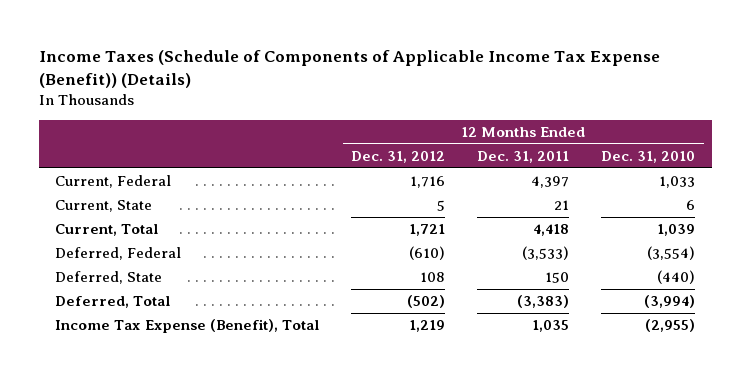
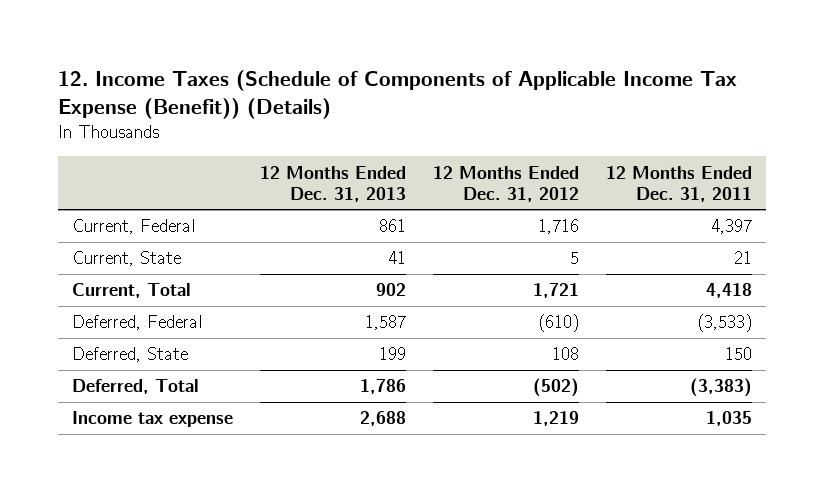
- Income Taxes (Schedule of Components of Applicable Income Tax Expense (Benefit)) (Details)
+ 12. Income Taxes (Schedule of Components of Applicable Income Tax Expense (Benefit)) (Details)
- | 12 Months Ended Dec. 31, 2012 | 12 Months Ended Dec. 31, 2011 | 12 Months Ended Dec. 31, 2010
+ | 12 Months Ended Dec. 31, 2013 | 12 Months Ended Dec. 31, 2012 | 12 Months Ended Dec. 31, 2011
- Income Tax Expense (Benefit), Total | 1,219 | 1,035 | (2,955)
+ Income tax expense | 2,688 | 1,219 | 1,035

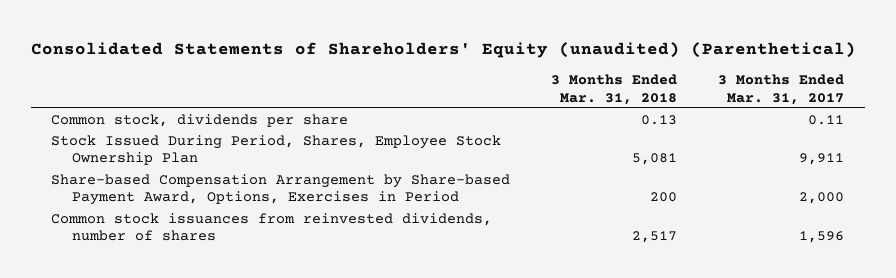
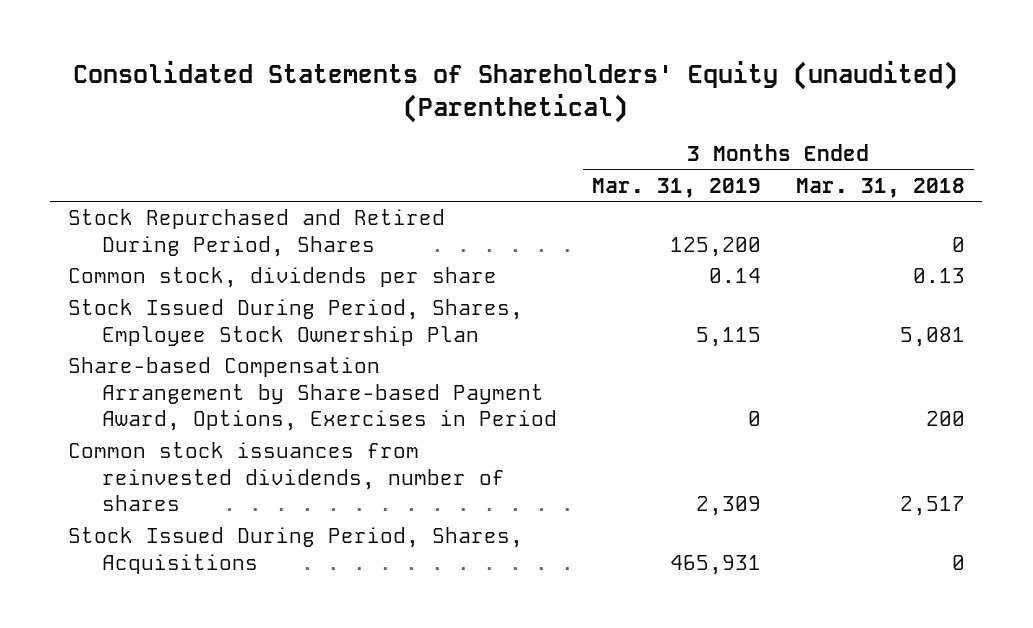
- | 3 Months Ended Mar. 31, 2018 | 3 Months Ended Mar. 31, 2017
+ | 3 Months Ended Mar. 31, 2019 | 3 Months Ended Mar. 31, 2018
+ Stock Repurchased and Retired During Period, Shares | 125,200 | 0
+ Stock Issued During Period, Shares, Acquisitions | 465,931 | 0

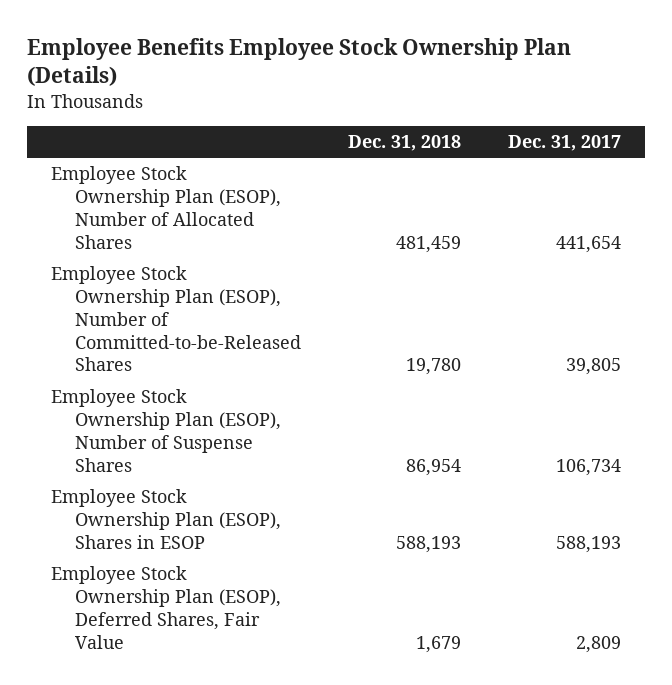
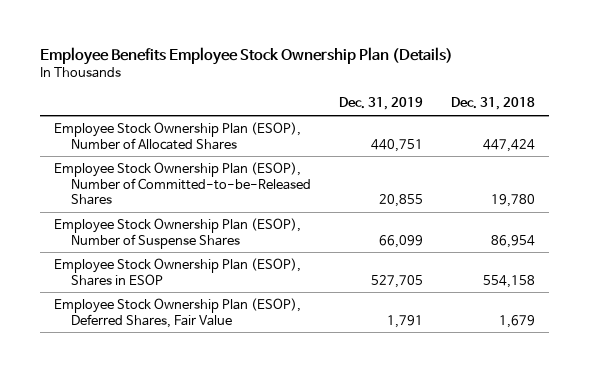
- | Dec. 31, 2018 | Dec. 31, 2017
+ | Dec. 31, 2019 | Dec. 31, 2018
- Employee Stock Ownership Plan (ESOP), Number of Allocated Shares | 481,459 | 441,654
+ Employee Stock Ownership Plan (ESOP), Number of Allocated Shares | 440,751 | 447,424
- Employee Stock Ownership Plan (ESOP), Shares in ESOP | 588,193 | 588,193
+ Employee Stock Ownership Plan (ESOP), Shares in ESOP | 527,705 | 554,158

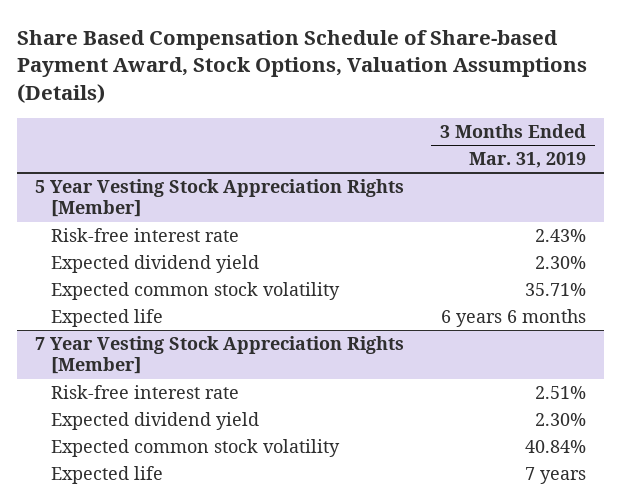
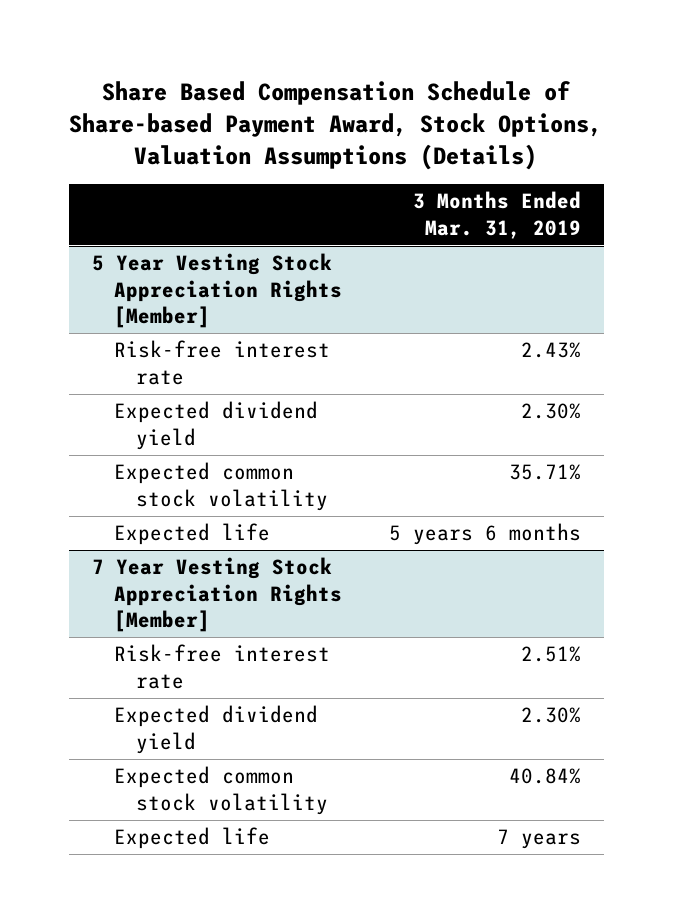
@ 5 Year Vesting Stock Appreciation Rights [Member]
- Expected life | 6 years 6 months
+ Expected life | 5 years 6 months

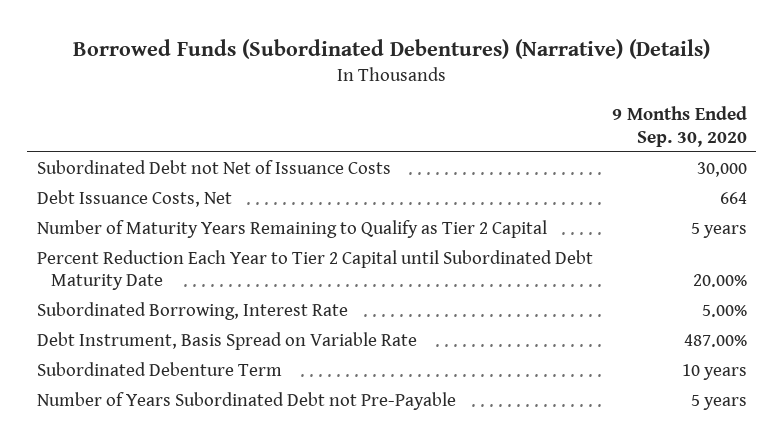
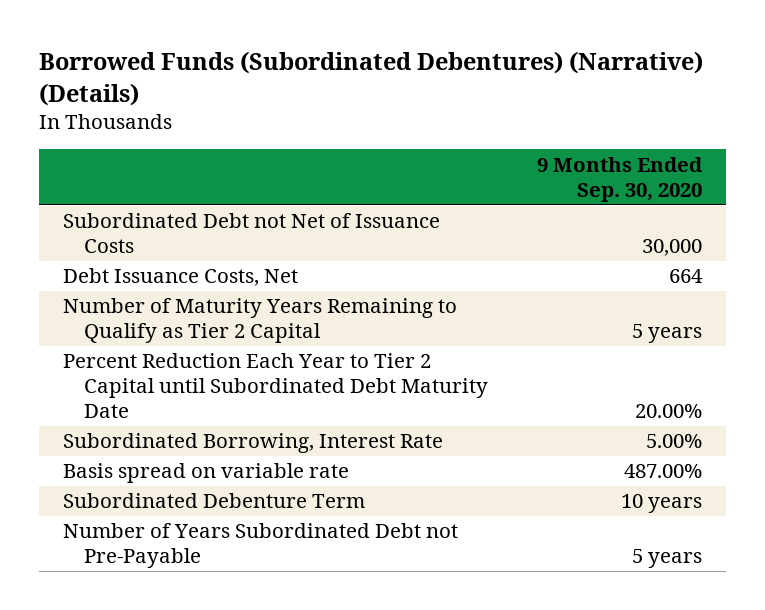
- Debt Instrument, Basis Spread on Variable Rate | 487.00%
+ Basis spread on variable rate | 487.00%

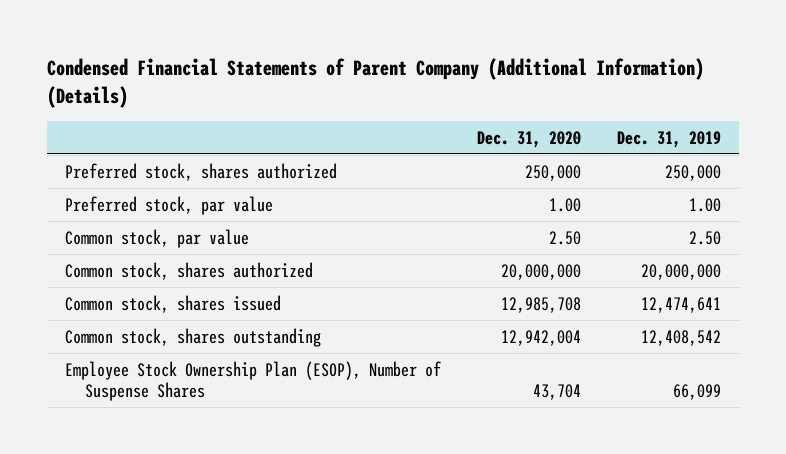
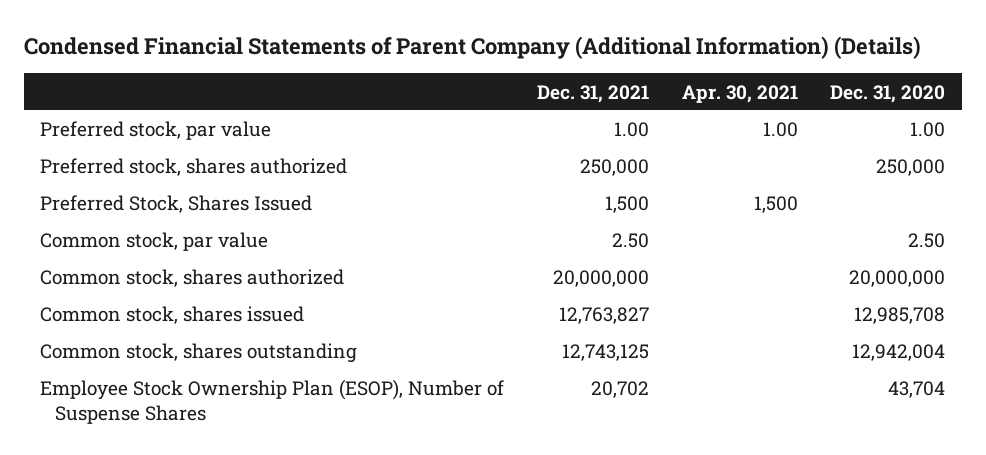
- | Dec. 31, 2020 | Dec. 31, 2019
+ | Dec. 31, 2021 | Apr. 30, 2021 | Dec. 31, 2020
moved down: Preferred stock, shares authorized | 250,000 | | 250,000
+ Preferred Stock, Shares Issued | 1,500 | 1,500 |

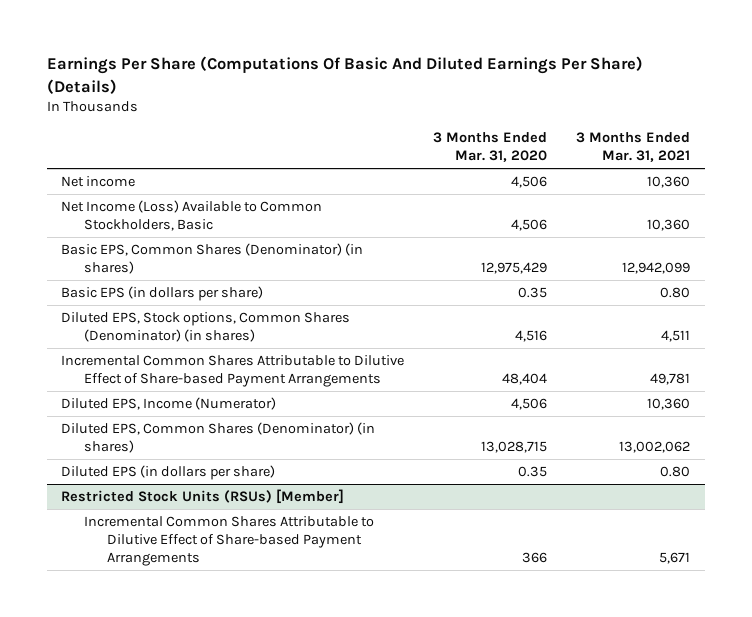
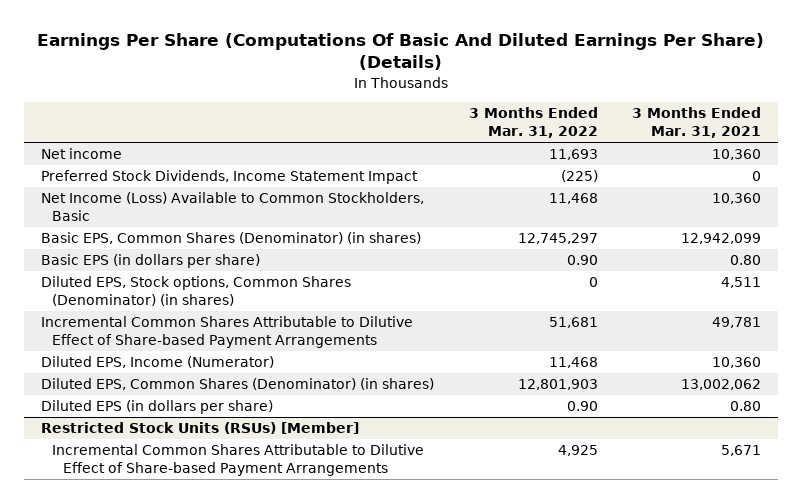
- | 3 Months Ended Mar. 31, 2020 | 3 Months Ended Mar. 31, 2021
+ | 3 Months Ended Mar. 31, 2022 | 3 Months Ended Mar. 31, 2021
+ Preferred Stock Dividends, Income Statement Impact | (225) | 0

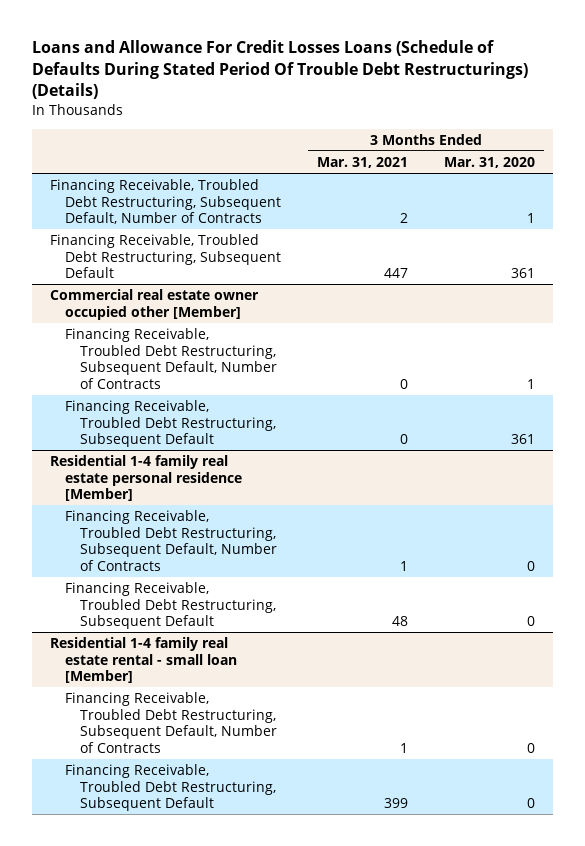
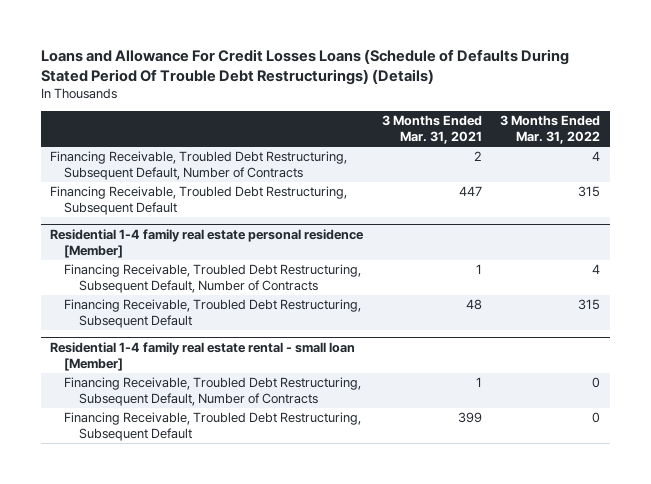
- | 3 Months Ended Mar. 31, 2021 | 3 Months Ended Mar. 31, 2020
+ | 3 Months Ended Mar. 31, 2021 | 3 Months Ended Mar. 31, 2022
- Commercial real estate owner occupied other [Member]
- Financing Receivable, Troubled Debt Restructuring, Subsequent Default, Number of Contracts | 0 | 1
- Financing Receivable, Troubled Debt Restructuring, Subsequent Default | 0 | 361

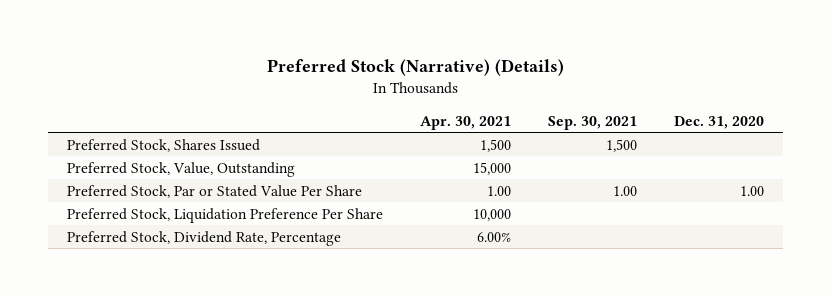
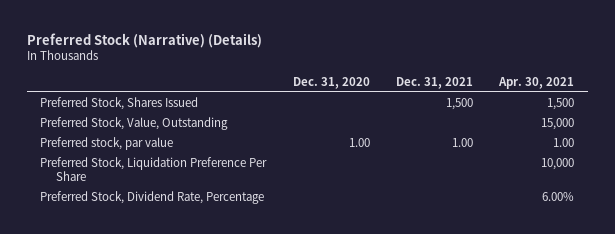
- | Apr. 30, 2021 | Sep. 30, 2021 | Dec. 31, 2020
+ | Dec. 31, 2020 | Dec. 31, 2021 | Apr. 30, 2021
- Preferred Stock, Par or Stated Value Per Share | 1.00 | 1.00 | 1.00
+ Preferred stock, par value | 1.00 | 1.00 | 1.00

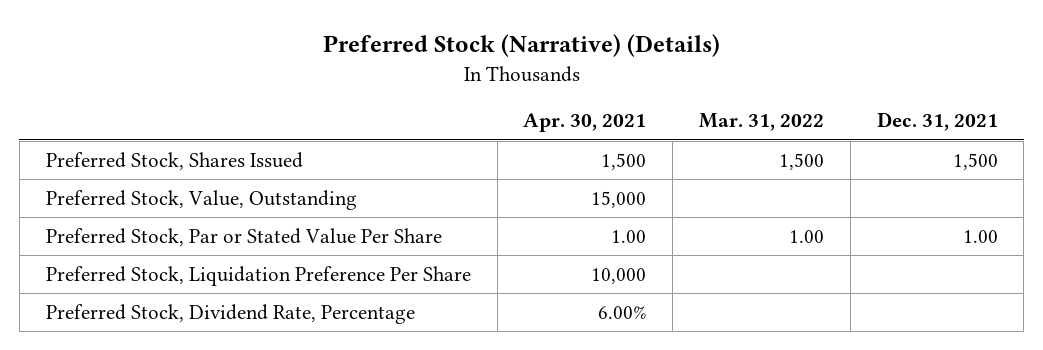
- | Dec. 31, 2020 | Dec. 31, 2021 | Apr. 30, 2021
+ | Apr. 30, 2021 | Mar. 31, 2022 | Dec. 31, 2021
- Preferred stock, par value | 1.00 | 1.00 | 1.00
+ Preferred Stock, Par or Stated Value Per Share | 1.00 | 1.00 | 1.00

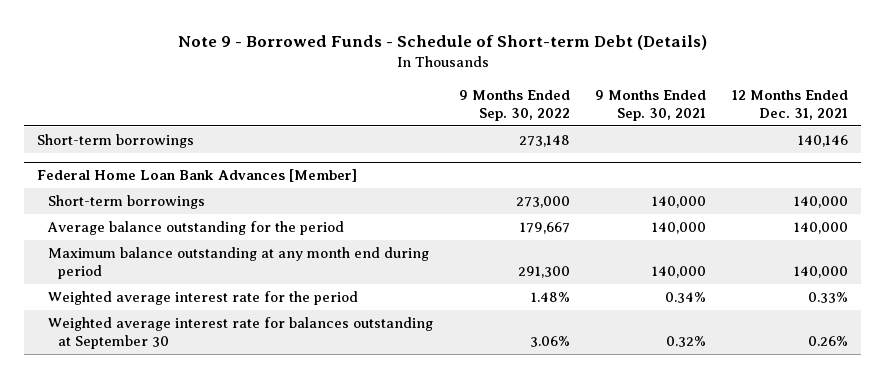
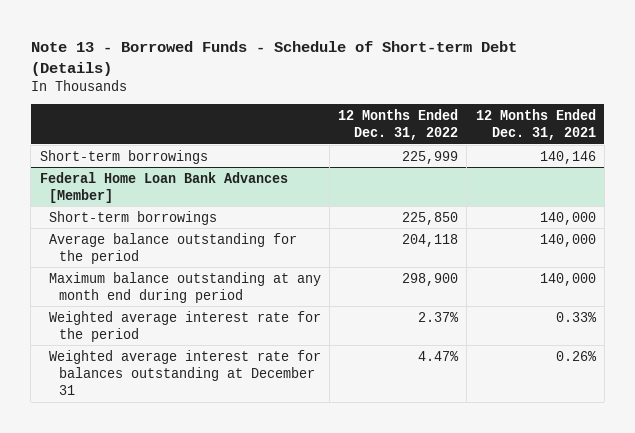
- Note 9 - Borrowed Funds - Schedule of Short-term Debt (Details)
+ Note 13 - Borrowed Funds - Schedule of Short-term Debt (Details)
- | 9 Months Ended Sep. 30, 2022 | 9 Months Ended Sep. 30, 2021 | 12 Months Ended Dec. 31, 2021
+ | 12 Months Ended Dec. 31, 2022 | 12 Months Ended Dec. 31, 2021
@ Federal Home Loan Bank Advances [Member]
- Weighted average interest rate for balances outstanding at September 30 | 3.06% | 0.32% | 0.26%
+ Weighted average interest rate for balances outstanding at December 31 | 4.47% | 0.26%

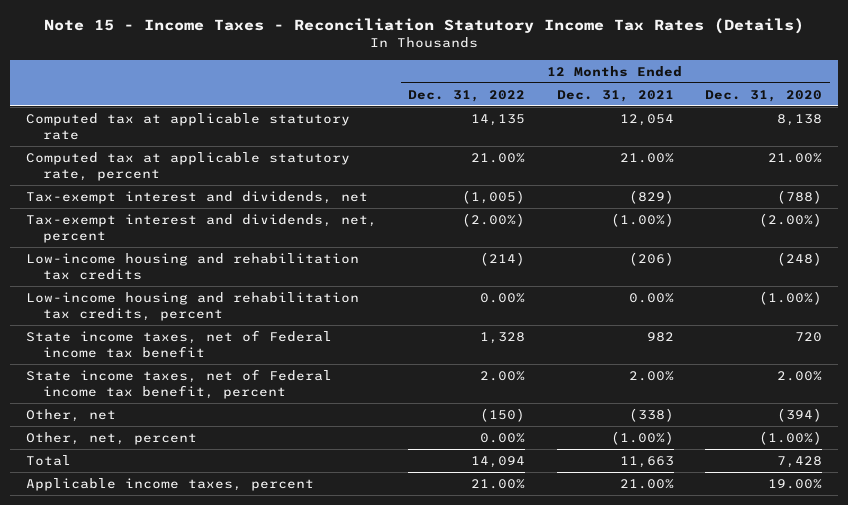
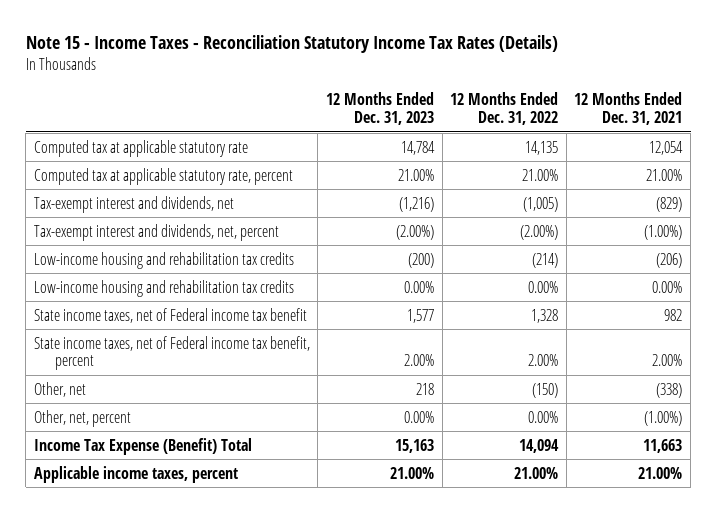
- | 12 Months Ended Dec. 31, 2022 | 12 Months Ended Dec. 31, 2021 | 12 Months Ended Dec. 31, 2020
+ | 12 Months Ended Dec. 31, 2023 | 12 Months Ended Dec. 31, 2022 | 12 Months Ended Dec. 31, 2021
- Low-income housing and rehabilitation tax credits, percent | 0.00% | 0.00% | (1.00%)
+ Low-income housing and rehabilitation tax credits | 0.00% | 0.00% | 0.00%
- Total | 14,094 | 11,663 | 7,428
+ Income Tax Expense (Benefit) Total | 15,163 | 14,094 | 11,663

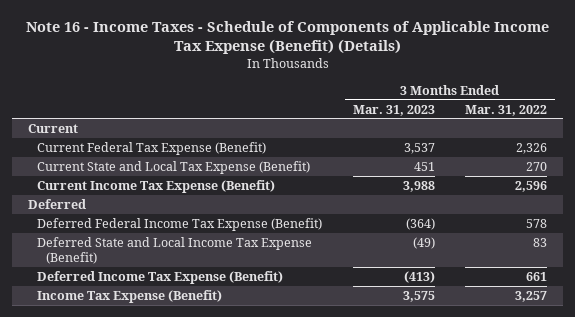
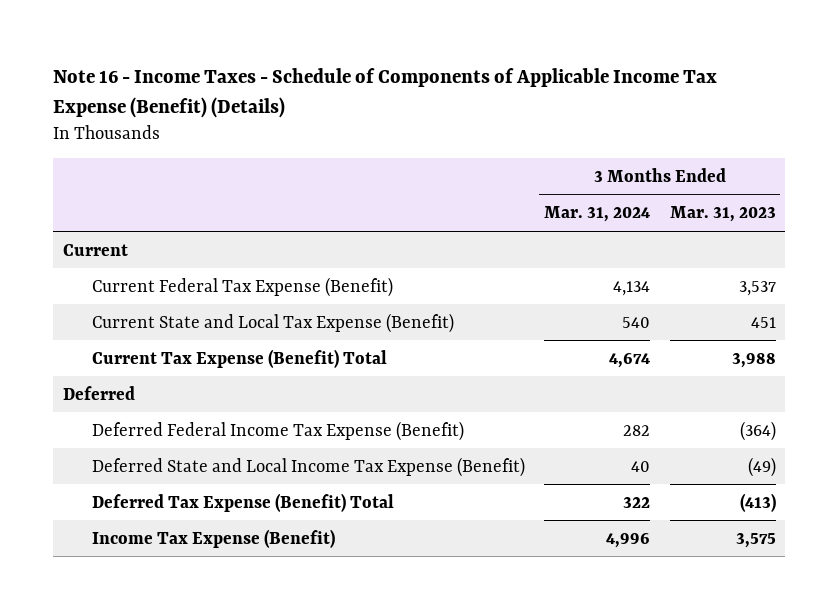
- | 3 Months Ended Mar. 31, 2023 | 3 Months Ended Mar. 31, 2022
+ | 3 Months Ended Mar. 31, 2024 | 3 Months Ended Mar. 31, 2023
- Current Income Tax Expense (Benefit) | 3,988 | 2,596
+ Current Tax Expense (Benefit) Total | 4,674 | 3,988
- Deferred Income Tax Expense (Benefit) | (413) | 661
+ Deferred Tax Expense (Benefit) Total | 322 | (413)

